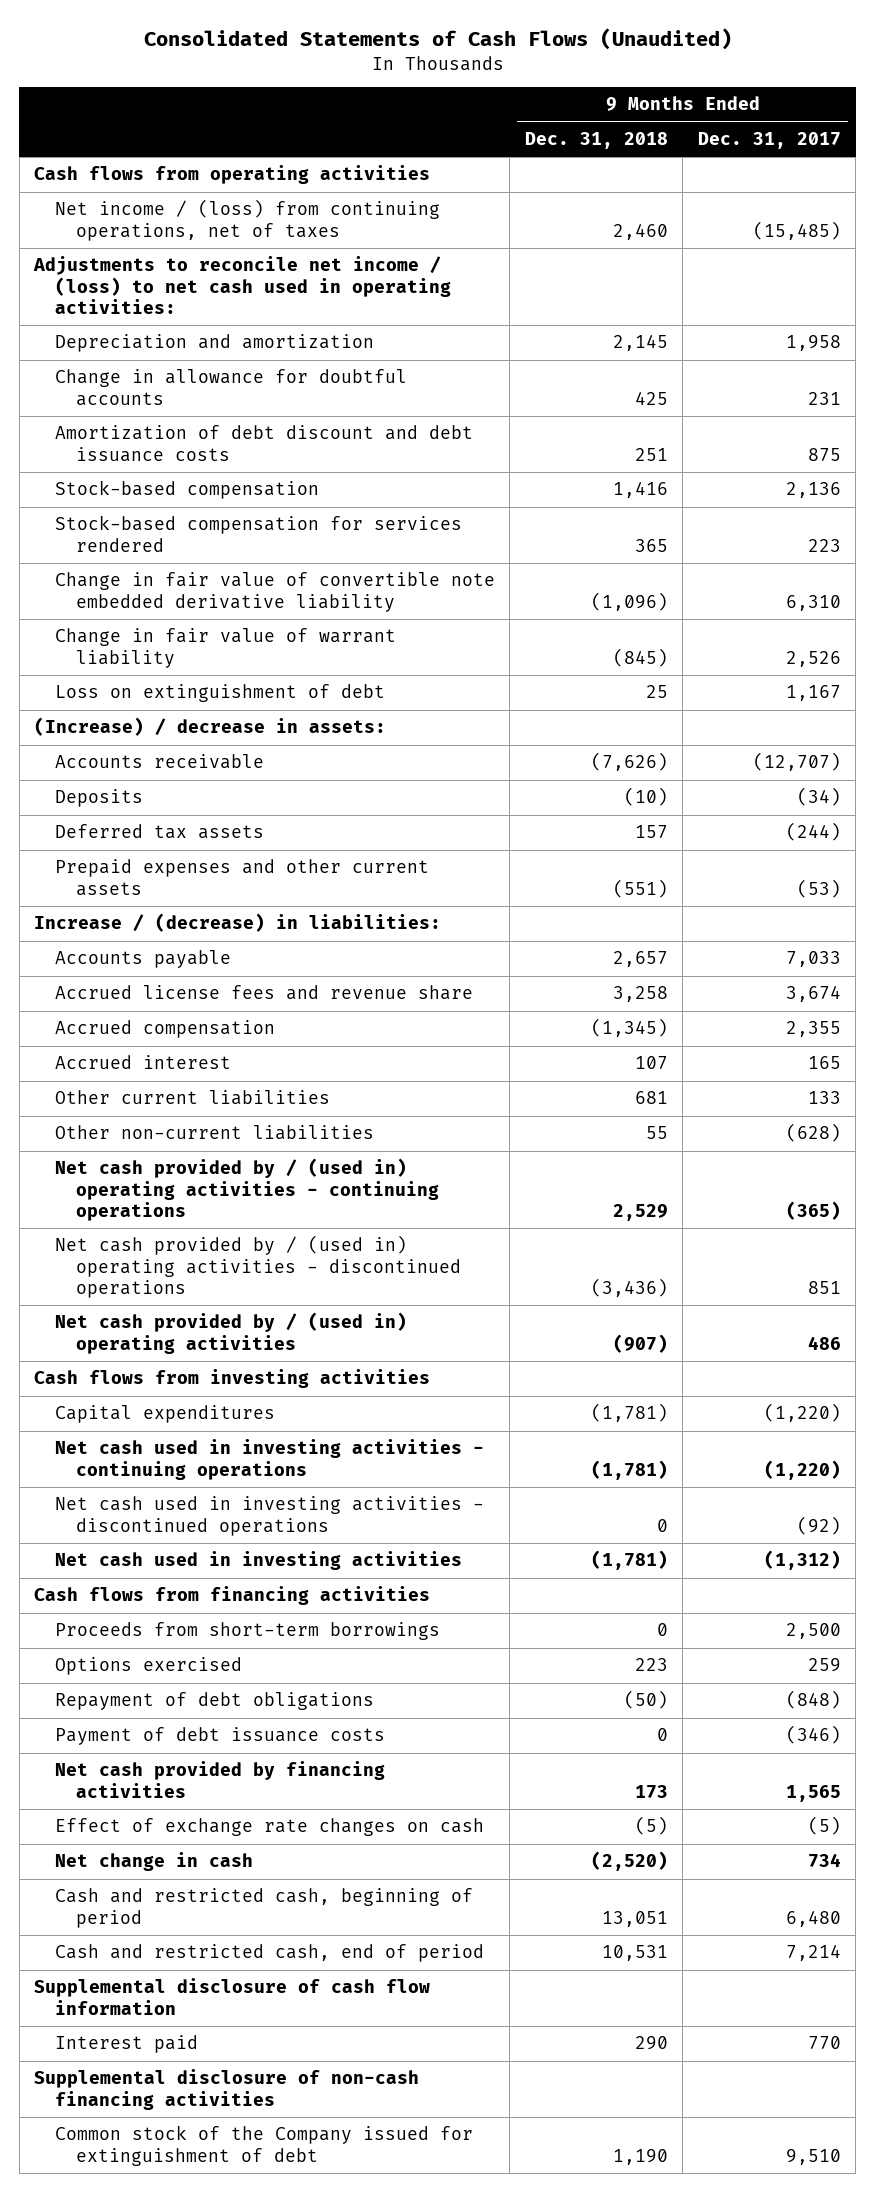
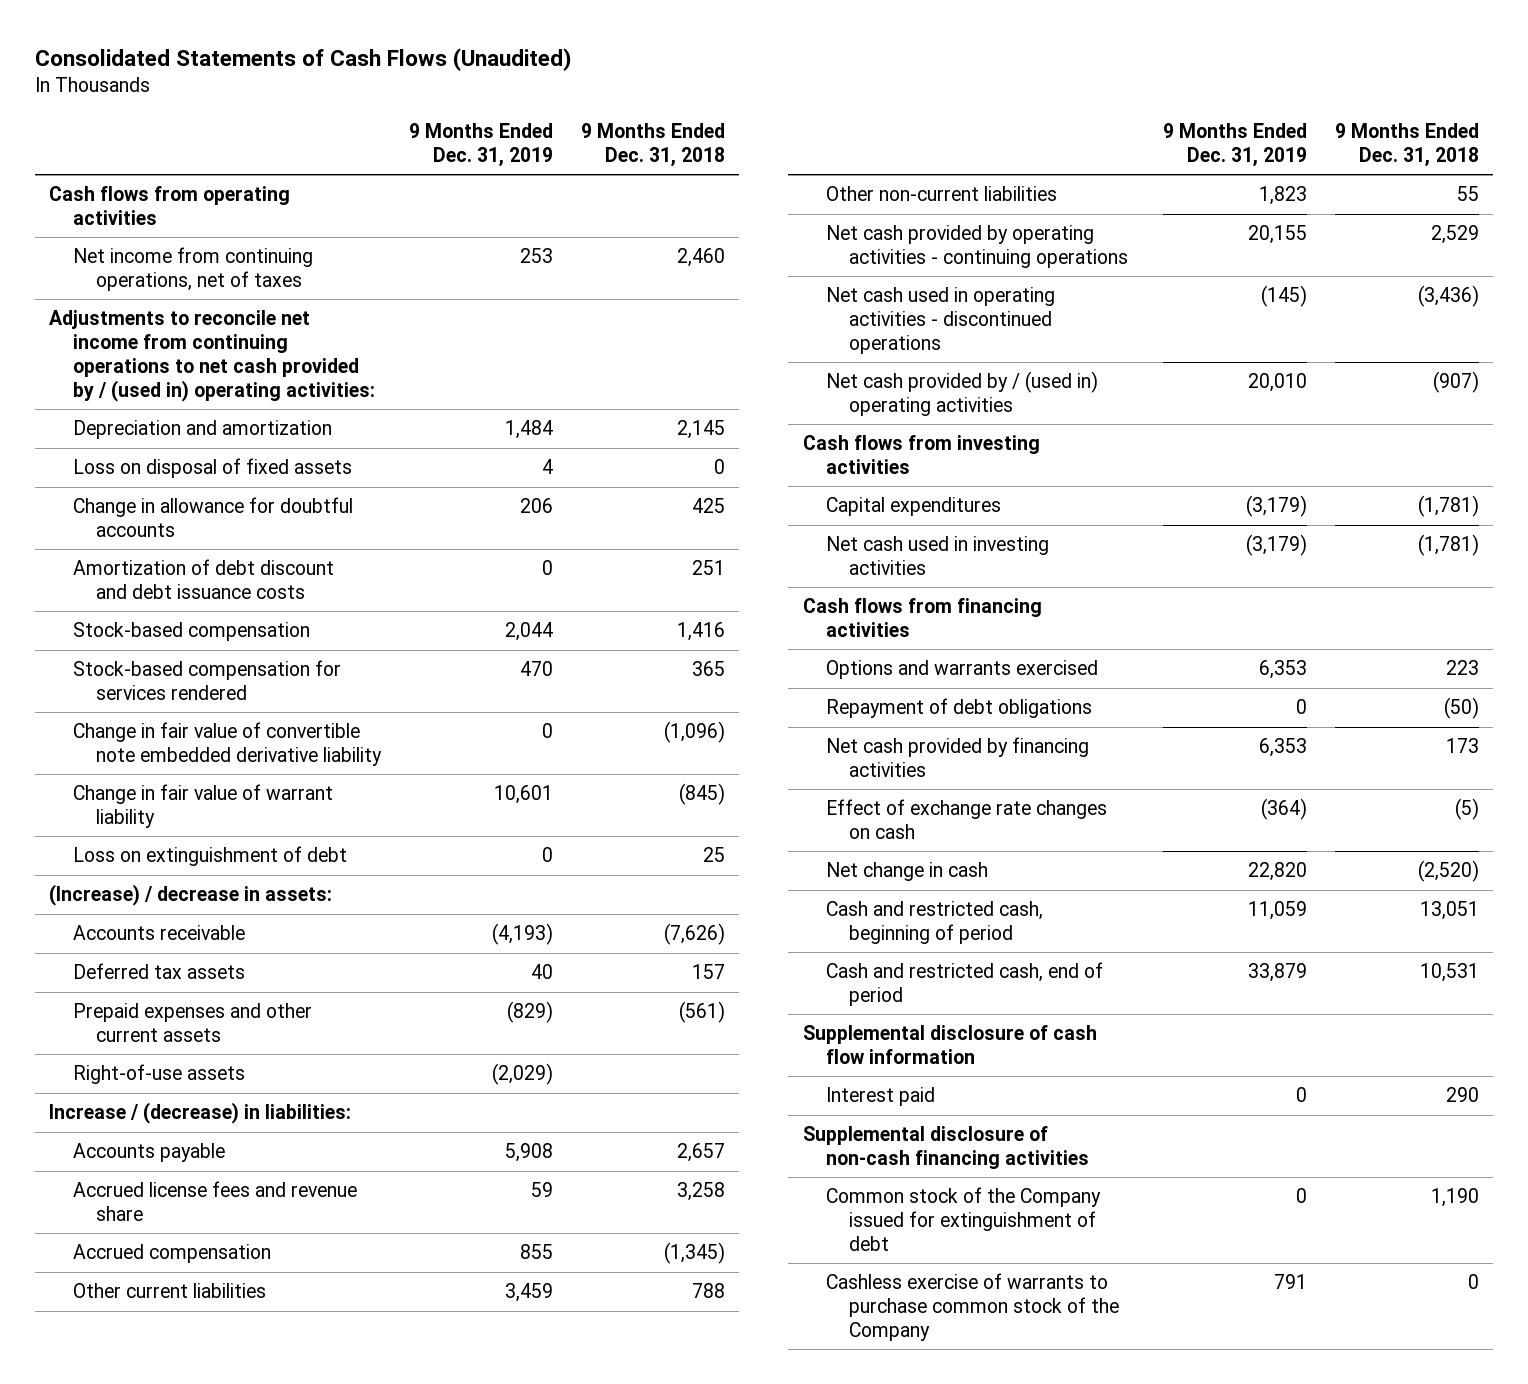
- | 9 Months Ended Dec. 31, 2018 | 9 Months Ended Dec. 31, 2017
+ | 9 Months Ended Dec. 31, 2019 | 9 Months Ended Dec. 31, 2018
- Net income / (loss) from continuing operations, net of taxes | 2,460 | (15,485)
- Adjustments to reconcile net income / (loss) to net cash used in operating activities:
+ Net income from continuing operations, net of taxes | 253 | 2,460
+ Adjustments to reconcile net income from continuing operations to net cash provided by / (used in) operating activities:
+ Loss on disposal of fixed assets | 4 | 0
- Deposits | (10) | (34)
- Prepaid expenses and other current assets | (551) | (53)
+ Prepaid expenses and other current assets | (829) | (561)
+ Right-of-use assets | (2,029) |
- Accrued interest | 107 | 165
- Other current liabilities | 681 | 133
+ Other current liabilities | 3,459 | 788
- Net cash provided by / (used in) operating activities - continuing operations | 2,529 | (365)
- Net cash provided by / (used in) operating activities - discontinued operations | (3,436) | 851
+ Net cash provided by operating activities - continuing operations | 20,155 | 2,529
+ Net cash used in operating activities - discontinued operations | (145) | (3,436)
- Net cash used in investing activities - continuing operations | (1,781) | (1,220)
- Net cash used in investing activities - discontinued operations | 0 | (92)
- Proceeds from short-term borrowings | 0 | 2,500
- Options exercised | 223 | 259
+ Options and warrants exercised | 6,353 | 223
- Payment of debt issuance costs | 0 | (346)
+ Cashless exercise of warrants to purchase common stock of the Company | 791 | 0

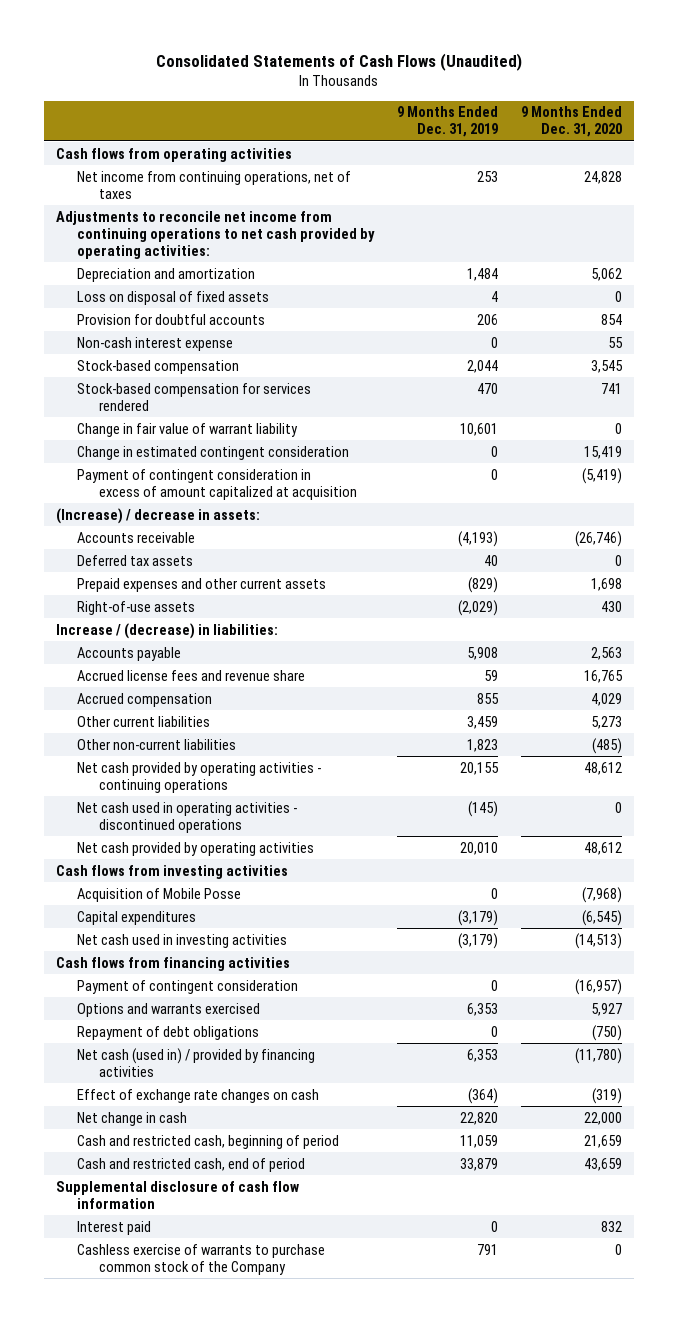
- | 9 Months Ended Dec. 31, 2019 | 9 Months Ended Dec. 31, 2018
+ | 9 Months Ended Dec. 31, 2019 | 9 Months Ended Dec. 31, 2020
- Adjustments to reconcile net income from continuing operations to net cash provided by / (used in) operating activities:
+ Adjustments to reconcile net income from continuing operations to net cash provided by operating activities:
- Change in allowance for doubtful accounts | 206 | 425
- Amortization of debt discount and debt issuance costs | 0 | 251
+ Provision for doubtful accounts | 206 | 854
+ Non-cash interest expense | 0 | 55
- Change in fair value of convertible note embedded derivative liability | 0 | (1,096)
- Loss on extinguishment of debt | 0 | 25
+ Change in estimated contingent consideration | 0 | 15,419
+ Payment of contingent consideration in excess of amount capitalized at acquisition | 0 | (5,419)
- Net cash provided by / (used in) operating activities | 20,010 | (907)
+ Net cash provided by operating activities | 20,010 | 48,612
+ Acquisition of Mobile Posse | 0 | (7,968)
+ Payment of contingent consideration | 0 | (16,957)
- Net cash provided by financing activities | 6,353 | 173
+ Net cash (used in) / provided by financing activities | 6,353 | (11,780)
- Supplemental disclosure of non-cash financing activities
- Common stock of the Company issued for extinguishment of debt | 0 | 1,190

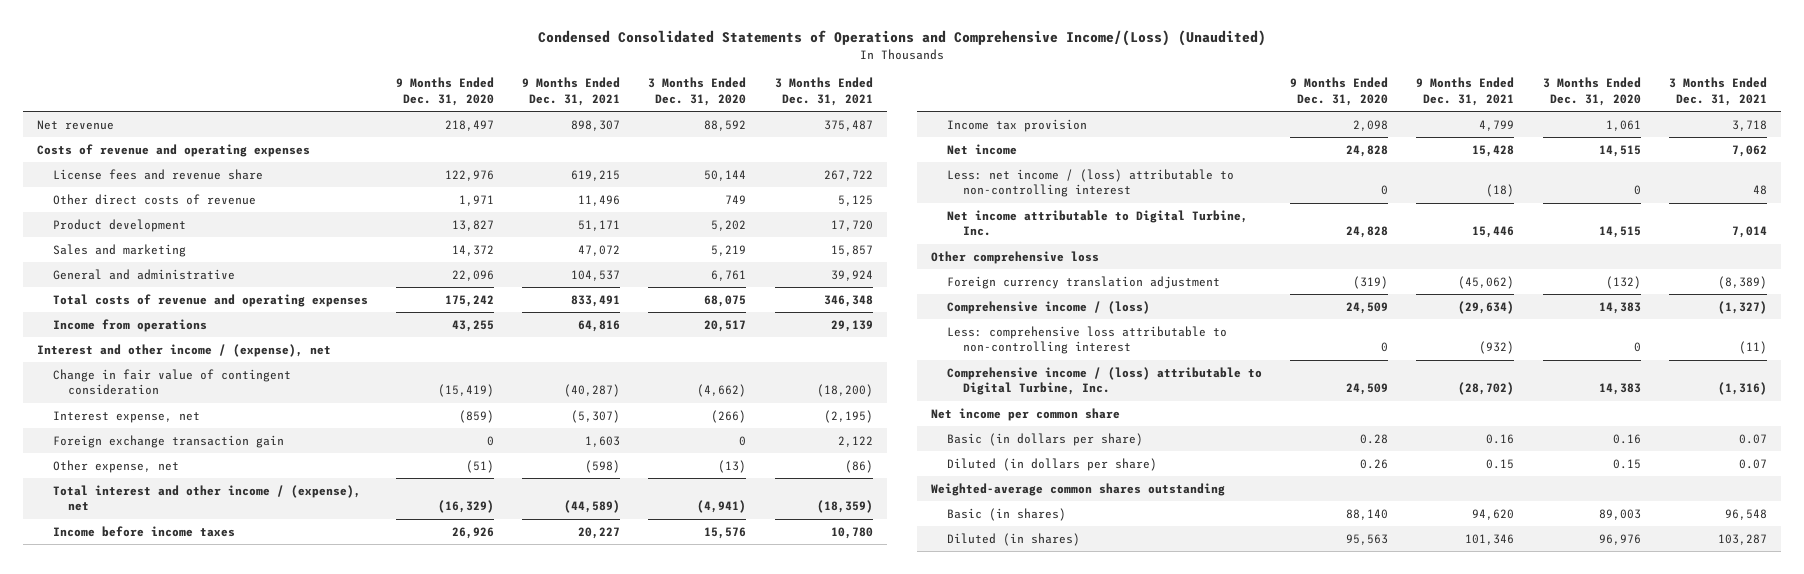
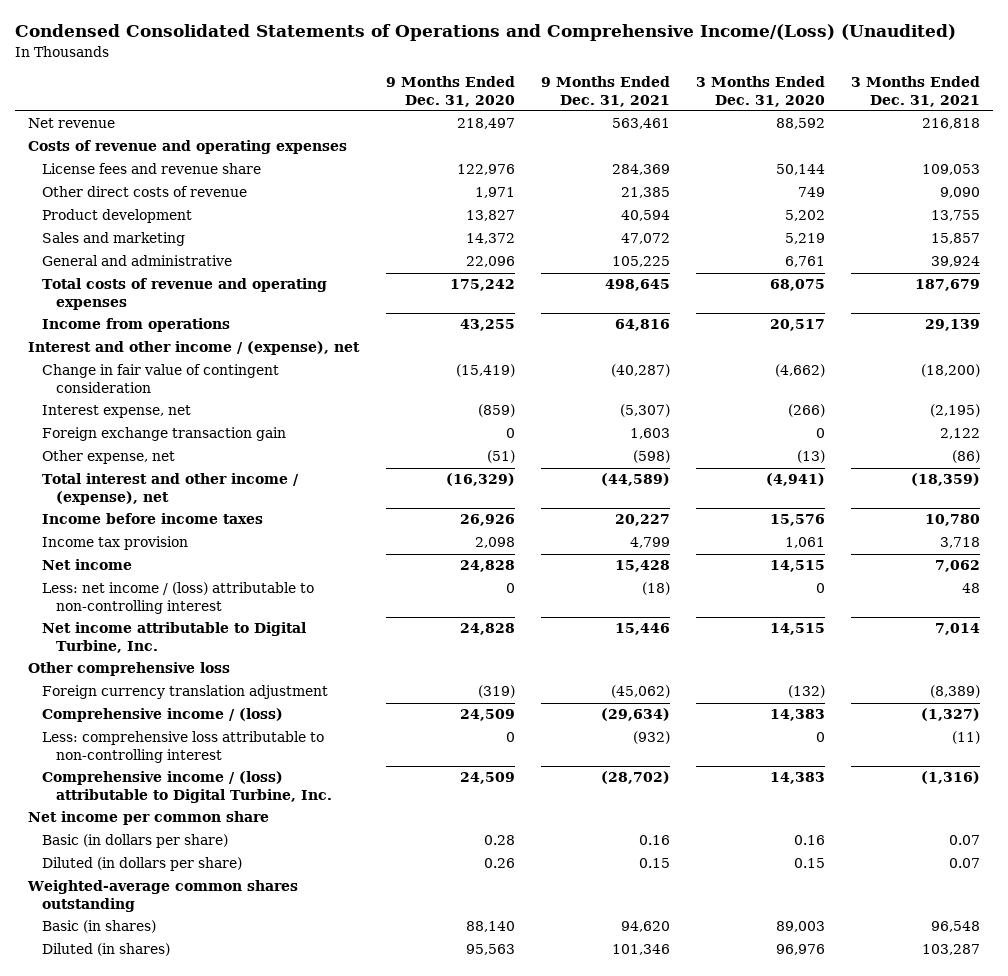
- Net revenue | 218,497 | 898,307 | 88,592 | 375,487
+ Net revenue | 218,497 | 563,461 | 88,592 | 216,818
- License fees and revenue share | 122,976 | 619,215 | 50,144 | 267,722
- Other direct costs of revenue | 1,971 | 11,496 | 749 | 5,125
- Product development | 13,827 | 51,171 | 5,202 | 17,720
+ License fees and revenue share | 122,976 | 284,369 | 50,144 | 109,053
+ Other direct costs of revenue | 1,971 | 21,385 | 749 | 9,090
+ Product development | 13,827 | 40,594 | 5,202 | 13,755
- General and administrative | 22,096 | 104,537 | 6,761 | 39,924
- Total costs of revenue and operating expenses | 175,242 | 833,491 | 68,075 | 346,348
+ General and administrative | 22,096 | 105,225 | 6,761 | 39,924
+ Total costs of revenue and operating expenses | 175,242 | 498,645 | 68,075 | 187,679

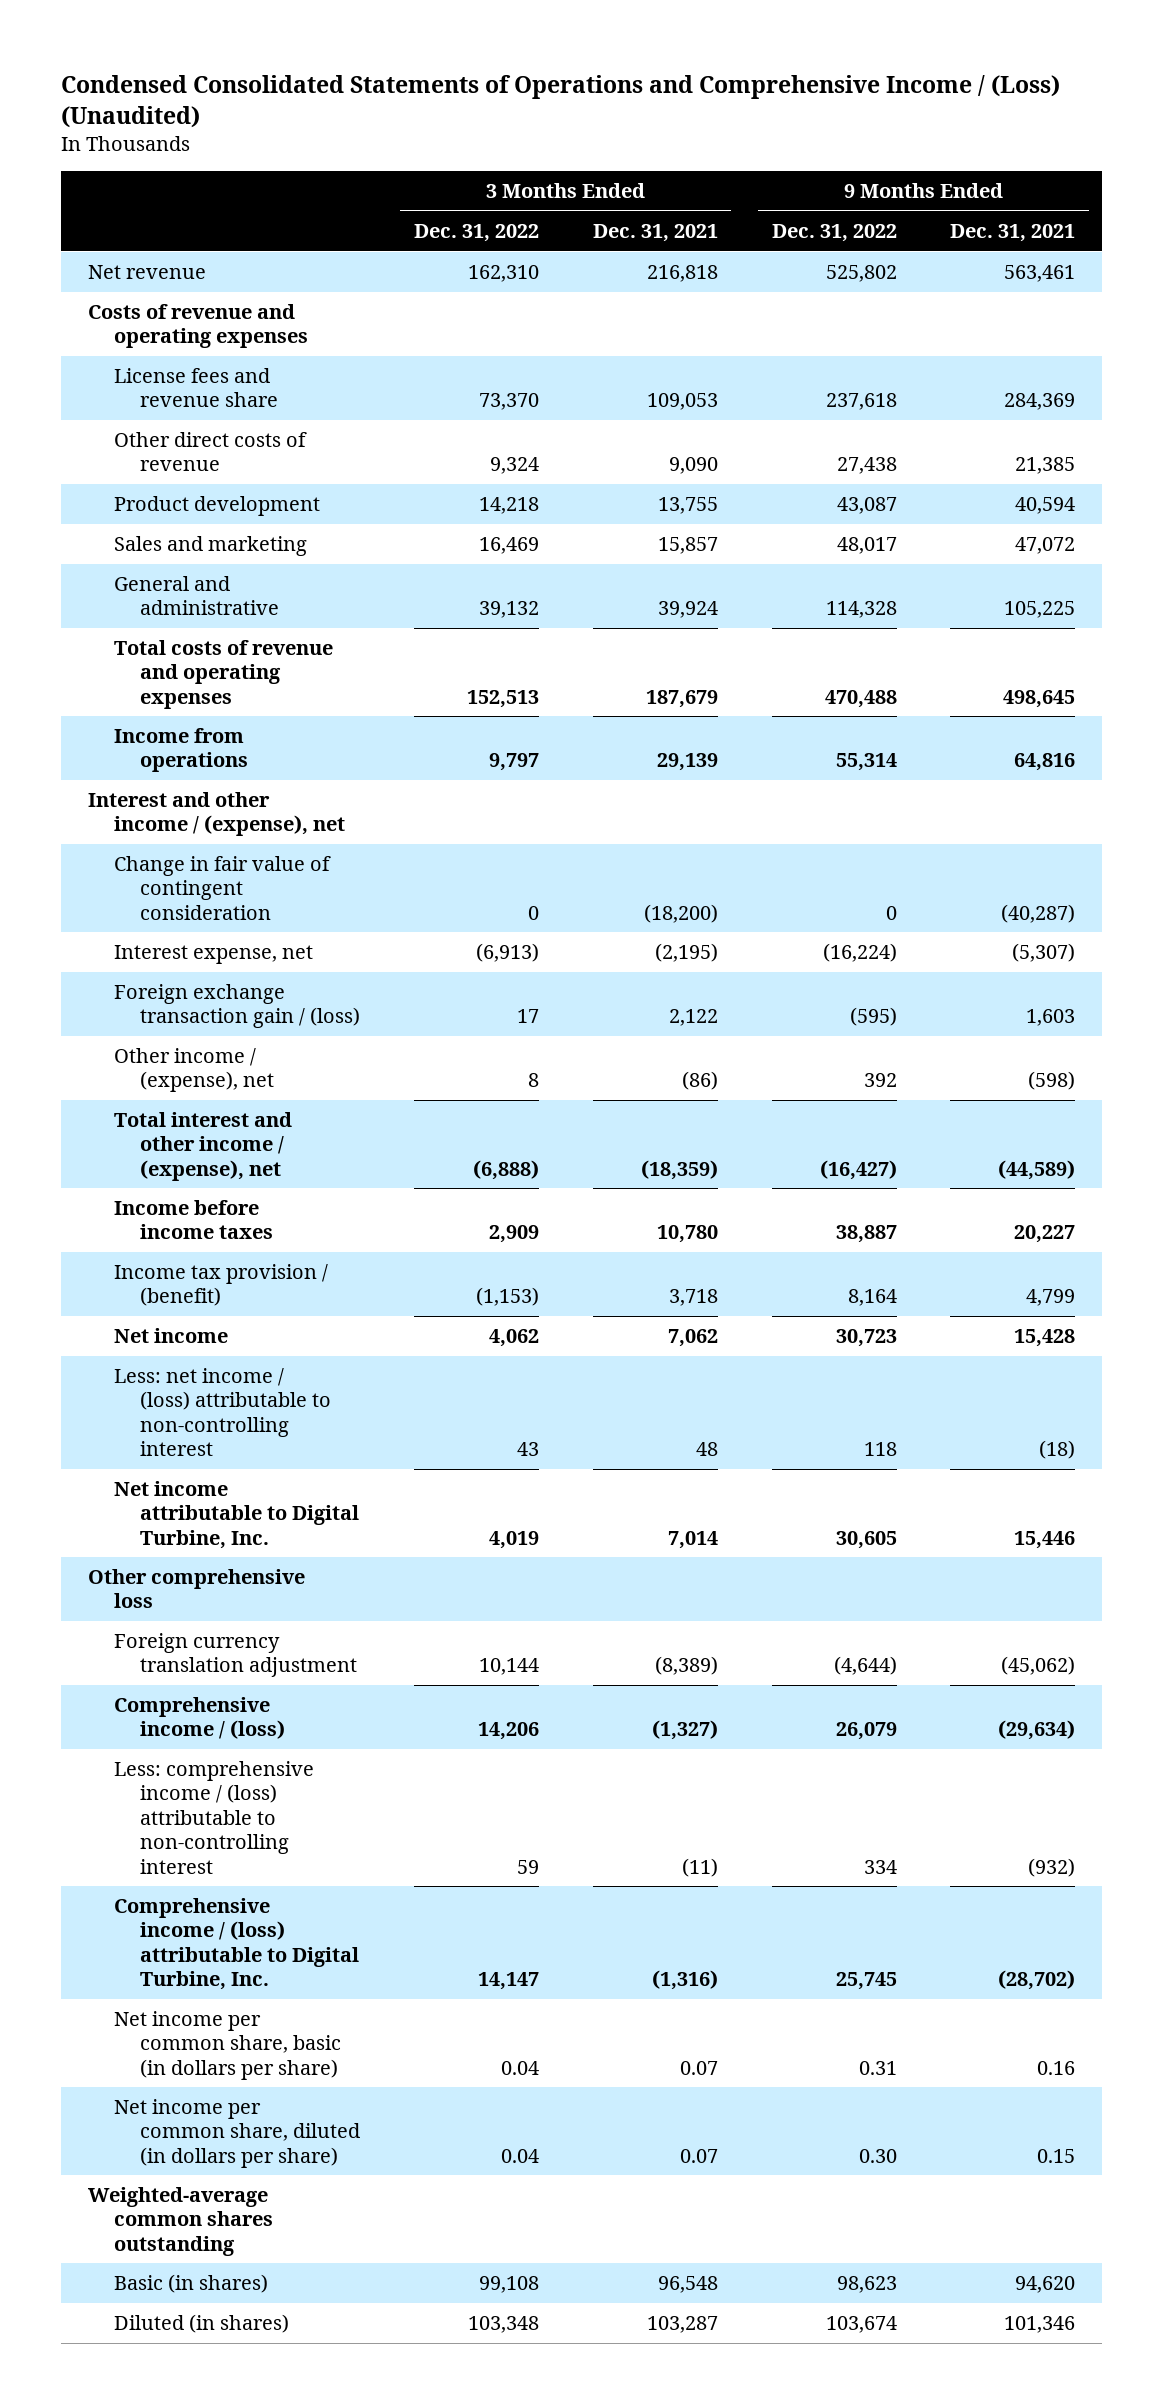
- Condensed Consolidated Statements of Operations and Comprehensive Income/(Loss) (Unaudited)
+ Condensed Consolidated Statements of Operations and Comprehensive Income / (Loss) (Unaudited)
- | 9 Months Ended Dec. 31, 2020 | 9 Months Ended Dec. 31, 2021 | 3 Months Ended Dec. 31, 2020 | 3 Months Ended Dec. 31, 2021
+ | 3 Months Ended Dec. 31, 2022 | 3 Months Ended Dec. 31, 2021 | 9 Months Ended Dec. 31, 2022 | 9 Months Ended Dec. 31, 2021
- Foreign exchange transaction gain | 0 | 1,603 | 0 | 2,122
- Other expense, net | (51) | (598) | (13) | (86)
+ Foreign exchange transaction gain / (loss) | 17 | 2,122 | (595) | 1,603
+ Other income / (expense), net | 8 | (86) | 392 | (598)
- Income tax provision | 2,098 | 4,799 | 1,061 | 3,718
+ Income tax provision / (benefit) | (1,153) | 3,718 | 8,164 | 4,799
- Less: comprehensive loss attributable to non-controlling interest | 0 | (932) | 0 | (11)
+ Less: comprehensive income / (loss) attributable to non-controlling interest | 59 | (11) | 334 | (932)
- Net income per common share
- Basic (in dollars per share) | 0.28 | 0.16 | 0.16 | 0.07
- Diluted (in dollars per share) | 0.26 | 0.15 | 0.15 | 0.07
+ Net income per common share, basic (in dollars per share) | 0.04 | 0.07 | 0.31 | 0.16
+ Net income per common share, diluted (in dollars per share) | 0.04 | 0.07 | 0.30 | 0.15

